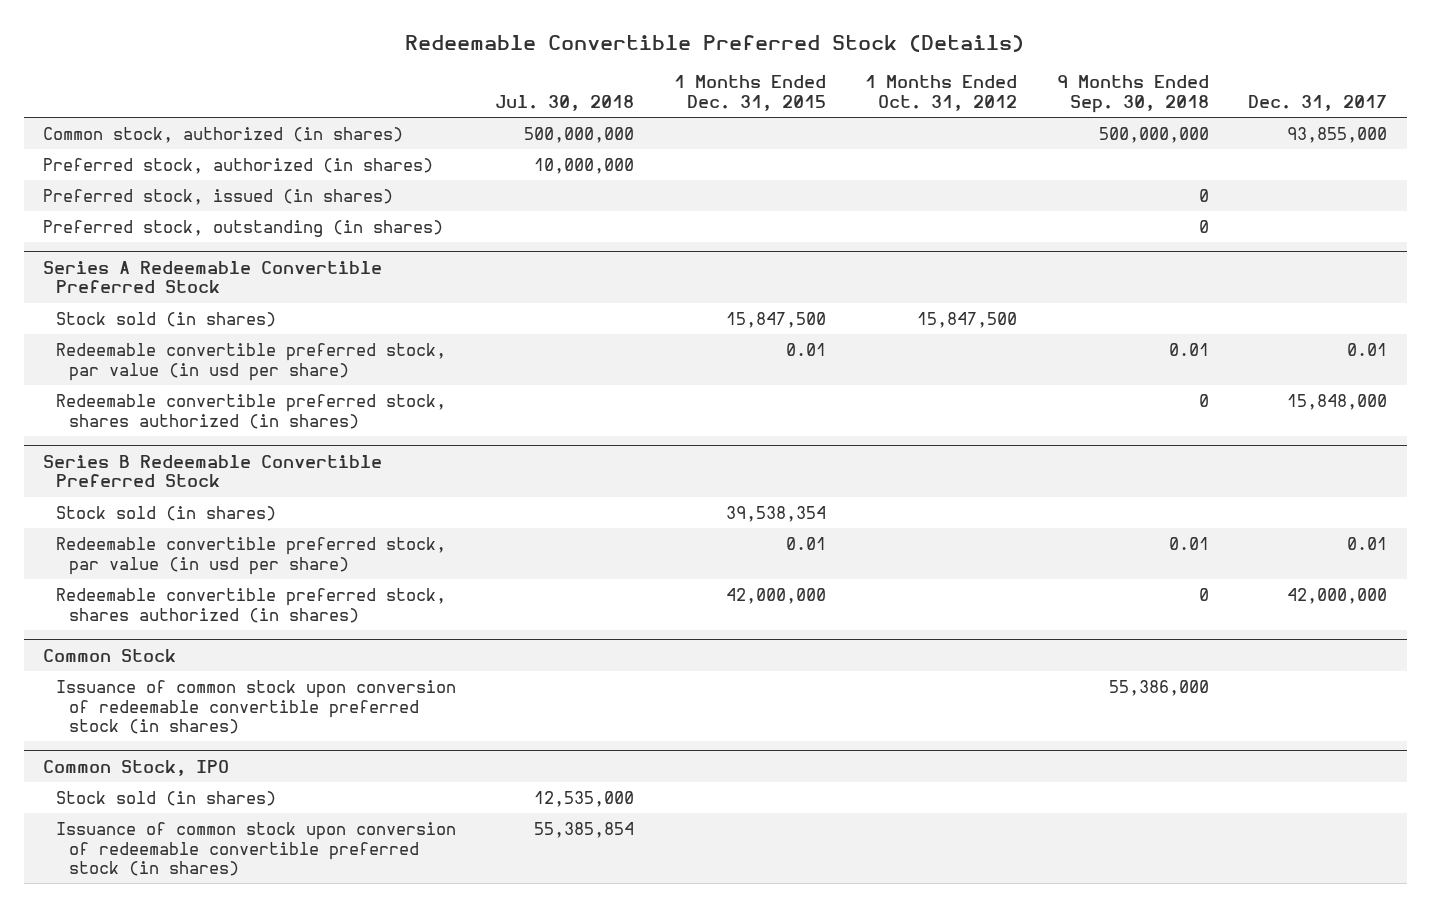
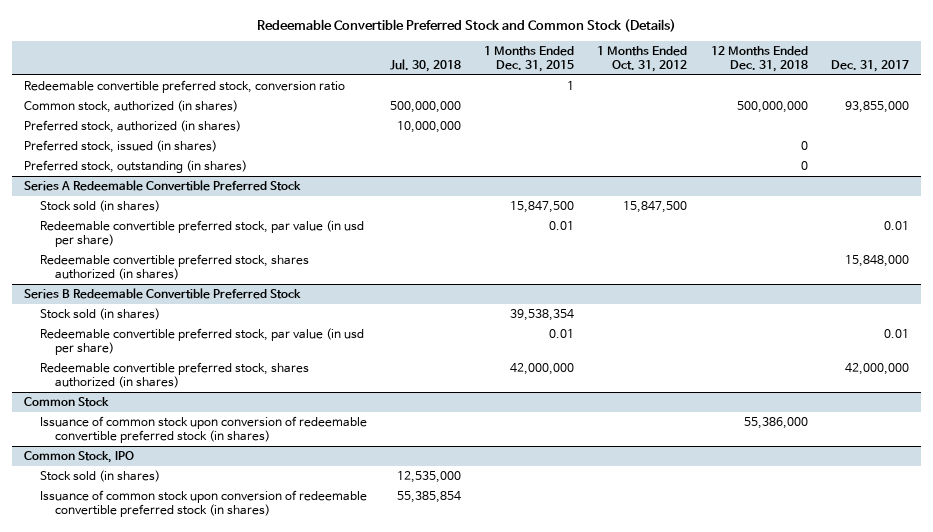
- Redeemable Convertible Preferred Stock (Details)
+ Redeemable Convertible Preferred Stock and Common Stock (Details)
- | Jul. 30, 2018 | 1 Months Ended Dec. 31, 2015 | 1 Months Ended Oct. 31, 2012 | 9 Months Ended Sep. 30, 2018 | Dec. 31, 2017
+ | Jul. 30, 2018 | 1 Months Ended Dec. 31, 2015 | 1 Months Ended Oct. 31, 2012 | 12 Months Ended Dec. 31, 2018 | Dec. 31, 2017
+ Redeemable convertible preferred stock, conversion ratio | | 1 | | |

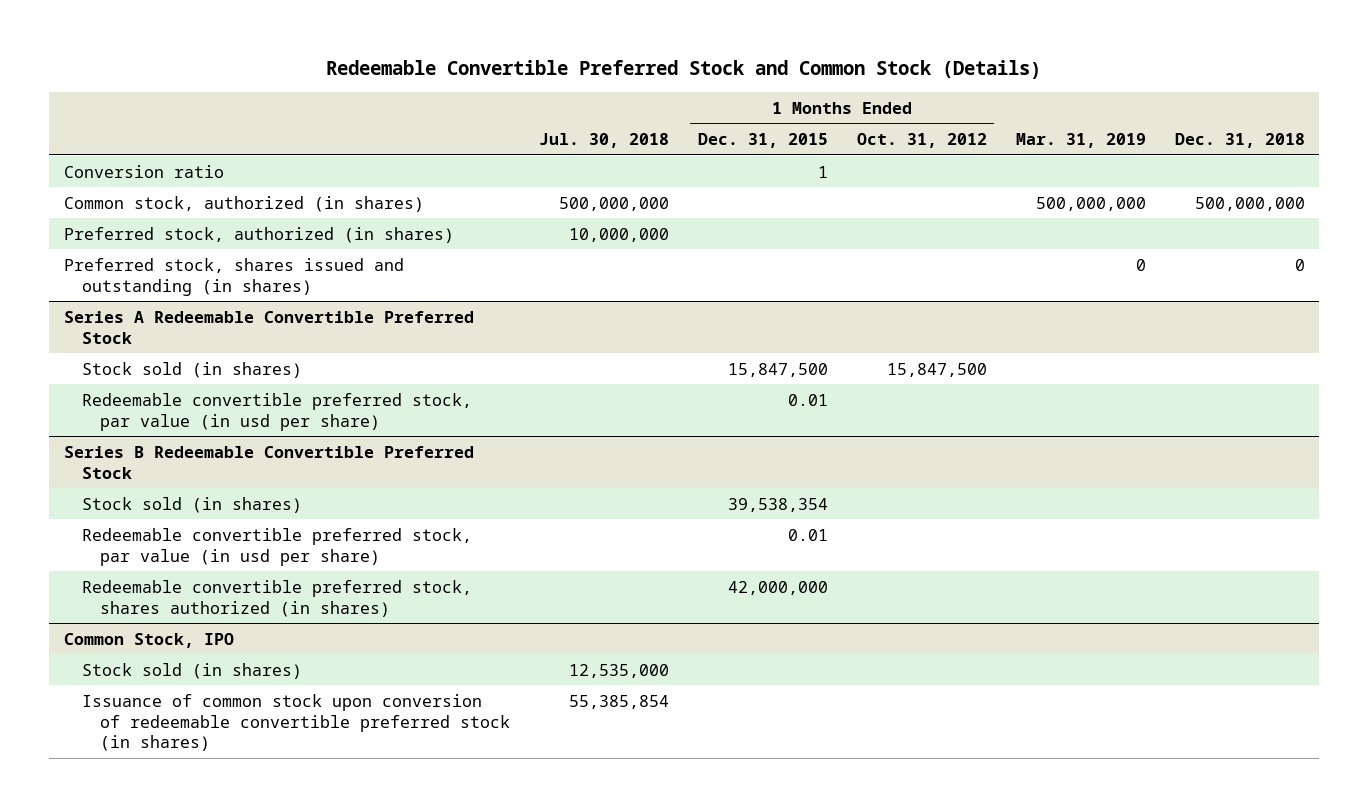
- | Jul. 30, 2018 | 1 Months Ended Dec. 31, 2015 | 1 Months Ended Oct. 31, 2012 | 12 Months Ended Dec. 31, 2018 | Dec. 31, 2017
+ | Jul. 30, 2018 | 1 Months Ended Dec. 31, 2015 | 1 Months Ended Oct. 31, 2012 | Mar. 31, 2019 | Dec. 31, 2018
- Redeemable convertible preferred stock, conversion ratio | | 1 | | |
+ Conversion ratio | | 1 | | |
- Preferred stock, issued (in shares) | | | | 0 |
- Preferred stock, outstanding (in shares) | | | | 0 |
+ Preferred stock, shares issued and outstanding (in shares) | | | | 0 | 0
@ Series A Redeemable Convertible Preferred Stock
- Redeemable convertible preferred stock, shares authorized (in shares) | | | | | 15,848,000
- Common Stock
- Issuance of common stock upon conversion of redeemable convertible preferred stock (in shares) | | | | 55,386,000 |

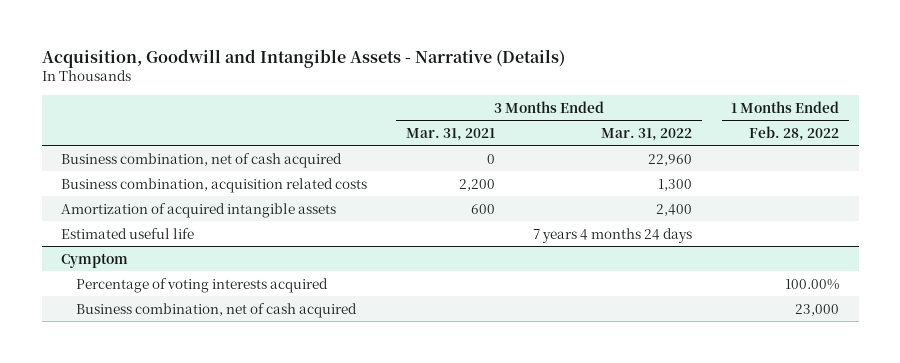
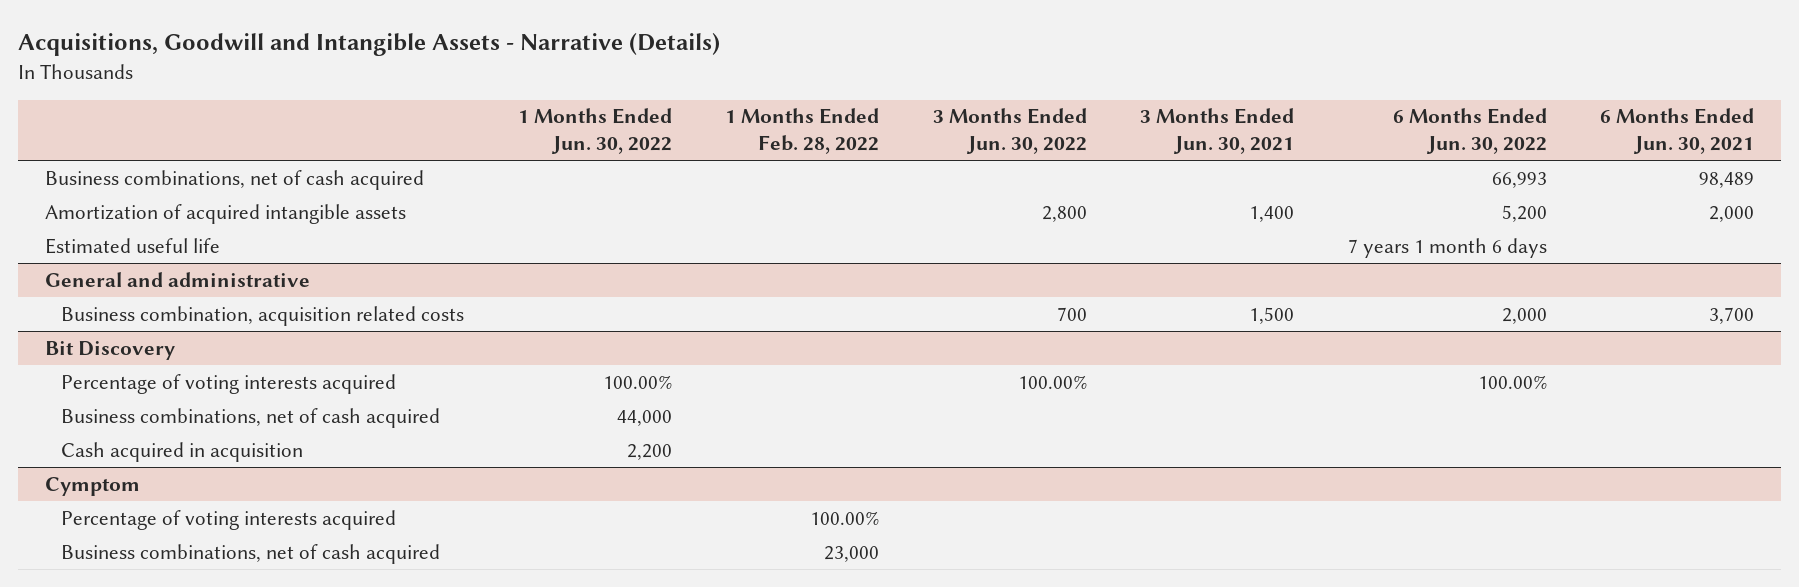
- Acquisition, Goodwill and Intangible Assets - Narrative (Details)
+ Acquisitions, Goodwill and Intangible Assets - Narrative (Details)
- | 3 Months Ended Mar. 31, 2021 | 3 Months Ended Mar. 31, 2022 | 1 Months Ended Feb. 28, 2022
+ | 1 Months Ended Jun. 30, 2022 | 1 Months Ended Feb. 28, 2022 | 3 Months Ended Jun. 30, 2022 | 3 Months Ended Jun. 30, 2021 | 6 Months Ended Jun. 30, 2022 | 6 Months Ended Jun. 30, 2021
- Business combination, net of cash acquired | 0 | 22,960 |
- Business combination, acquisition related costs | 2,200 | 1,300 |
+ Business combinations, net of cash acquired | | | | | 66,993 | 98,489
+ General and administrative
+ Business combination, acquisition related costs | | | 700 | 1,500 | 2,000 | 3,700
+ Bit Discovery
+ Percentage of voting interests acquired | 100.00% | | 100.00% | | 100.00% |
+ Business combinations, net of cash acquired | 44,000 | | | | |
+ Cash acquired in acquisition | 2,200 | | | | |
@ Cymptom
- Business combination, net of cash acquired | | | 23,000
+ Business combinations, net of cash acquired | | 23,000 | | | |

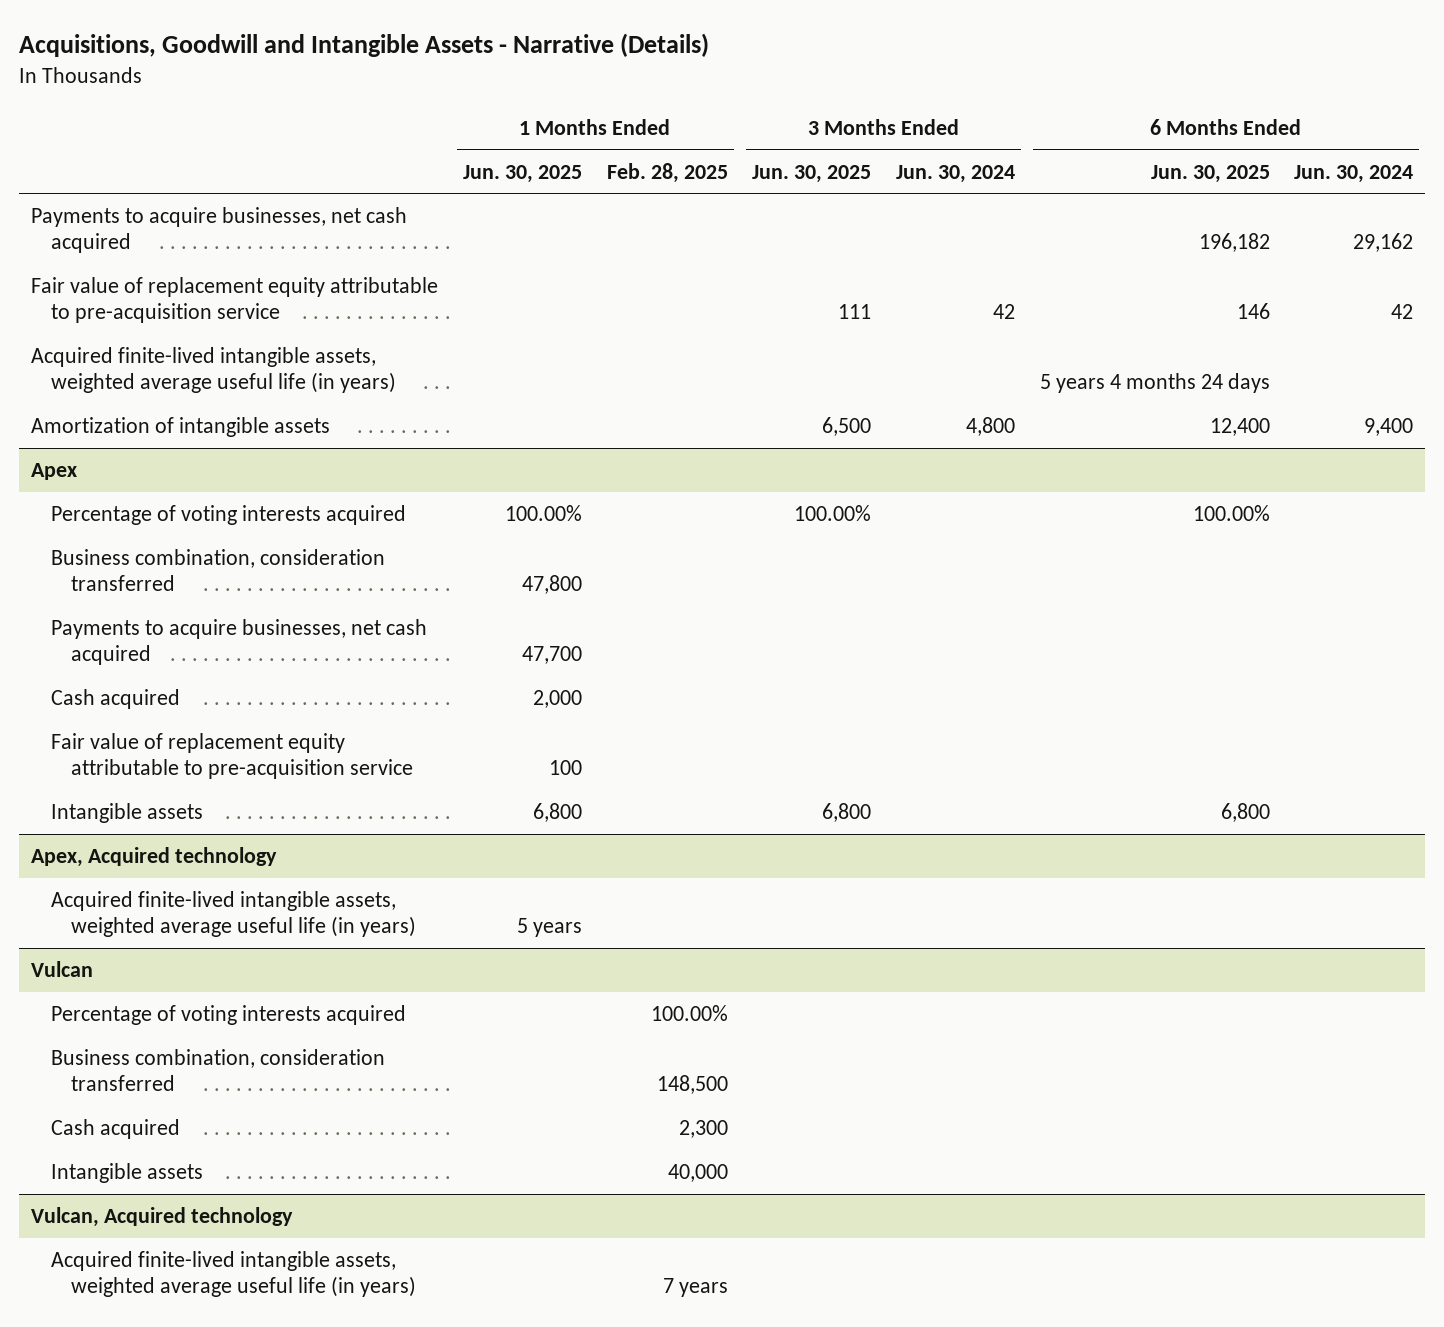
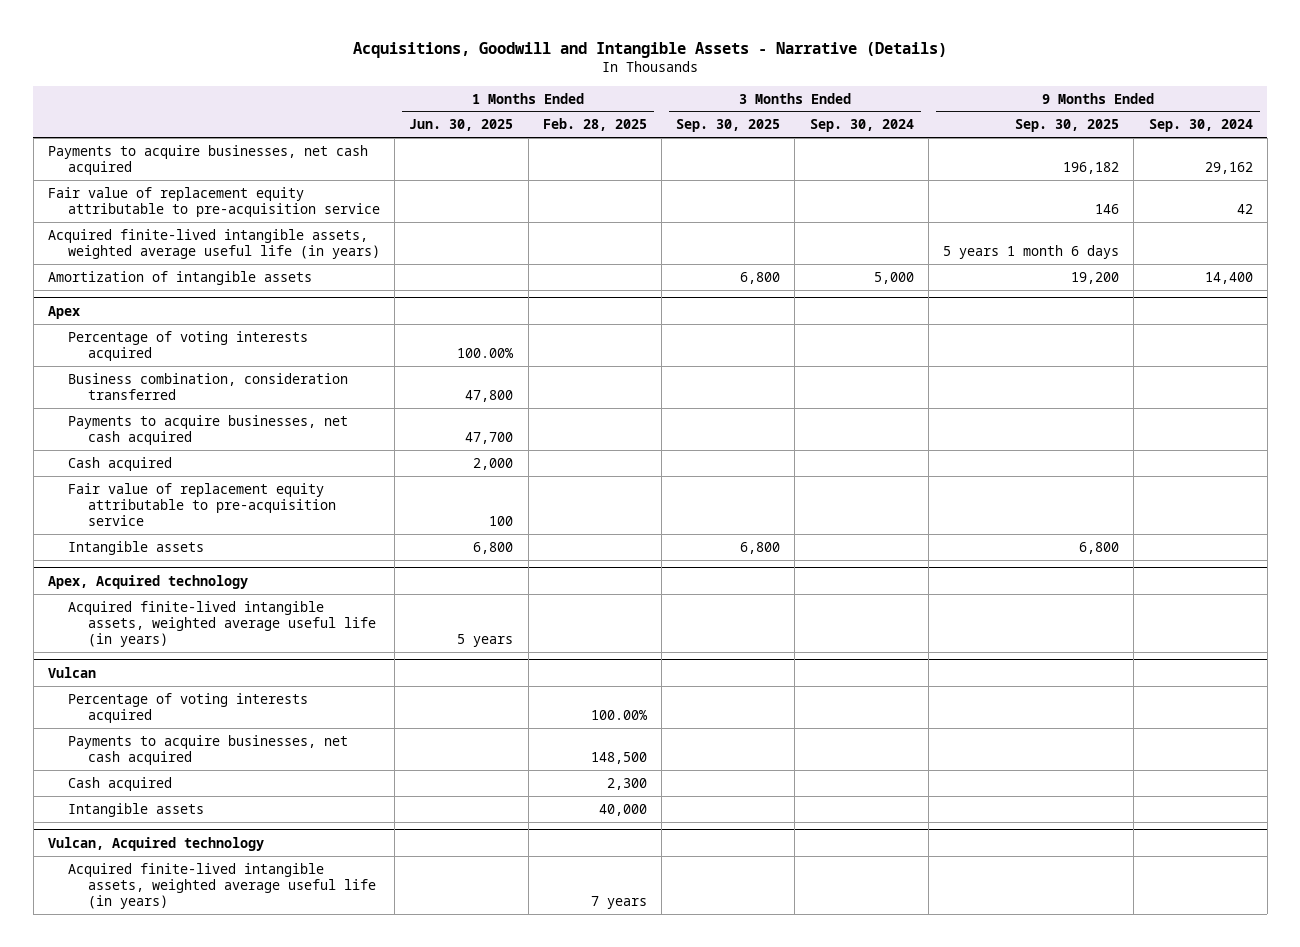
- | 1 Months Ended Jun. 30, 2025 | 1 Months Ended Feb. 28, 2025 | 3 Months Ended Jun. 30, 2025 | 3 Months Ended Jun. 30, 2024 | 6 Months Ended Jun. 30, 2025 | 6 Months Ended Jun. 30, 2024
+ | 1 Months Ended Jun. 30, 2025 | 1 Months Ended Feb. 28, 2025 | 3 Months Ended Sep. 30, 2025 | 3 Months Ended Sep. 30, 2024 | 9 Months Ended Sep. 30, 2025 | 9 Months Ended Sep. 30, 2024
@ Vulcan
- Business combination, consideration transferred | | 148,500 | | | |
+ Payments to acquire businesses, net cash acquired | | 148,500 | | | |

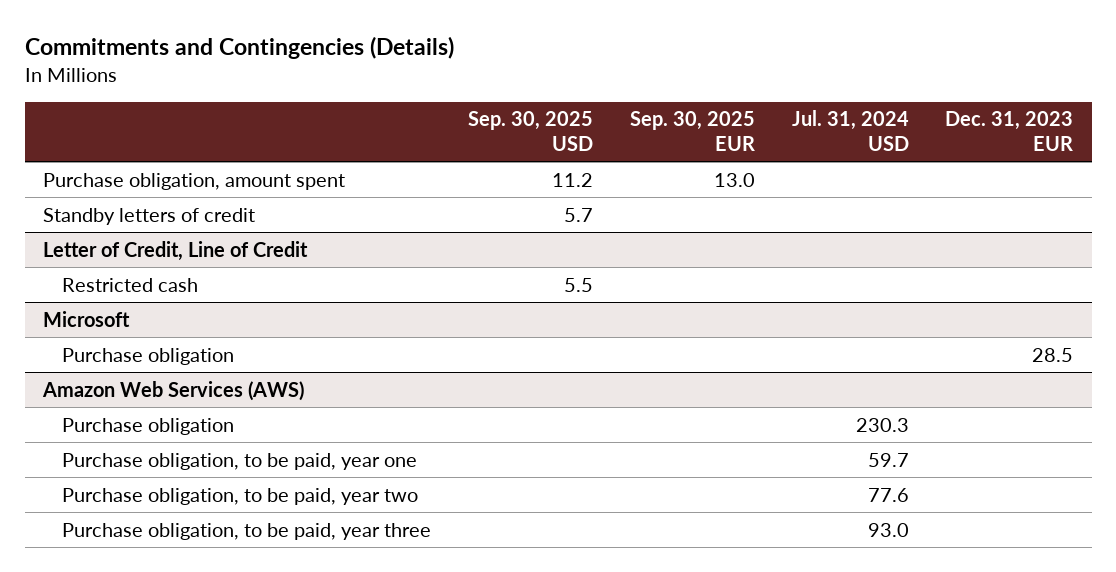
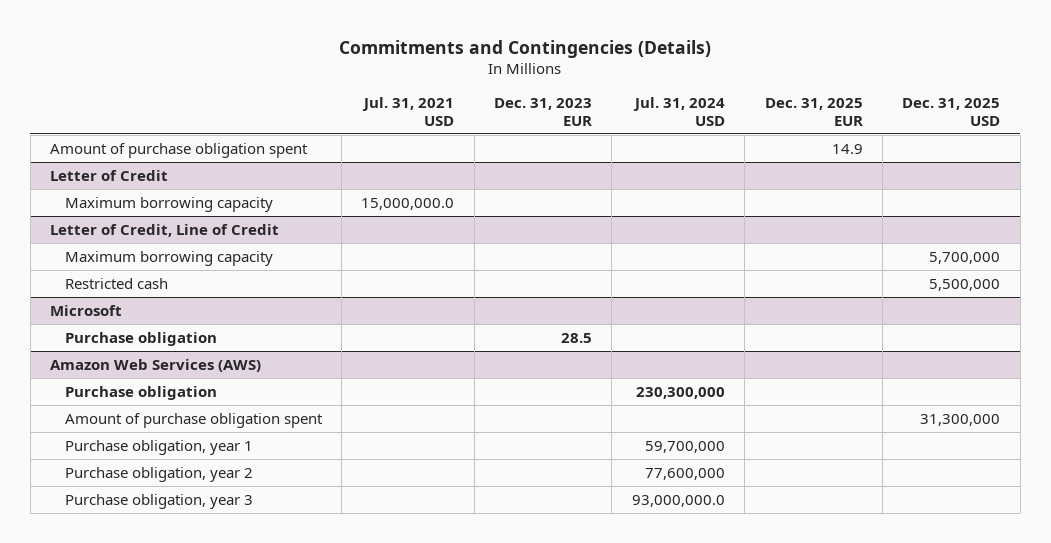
- | Sep. 30, 2025 USD | Sep. 30, 2025 EUR | Jul. 31, 2024 USD | Dec. 31, 2023 EUR
+ | Jul. 31, 2021 USD | Dec. 31, 2023 EUR | Jul. 31, 2024 USD | Dec. 31, 2025 EUR | Dec. 31, 2025 USD
- Purchase obligation, amount spent | 11.2 | 13.0 | |
- Standby letters of credit | 5.7 | | |
+ Amount of purchase obligation spent | | | | 14.9 |
+ Letter of Credit
+ Maximum borrowing capacity | 15,000,000.0 | | | |
@ Letter of Credit, Line of Credit
+ Maximum borrowing capacity | | | | | 5,700,000
@ Amazon Web Services (AWS)
- Purchase obligation | | | 230.3 |
- Purchase obligation, to be paid, year one | | | 59.7 |
- Purchase obligation, to be paid, year two | | | 77.6 |
- Purchase obligation, to be paid, year three | | | 93.0 |
+ Purchase obligation | | | 230,300,000 | |
+ Amount of purchase obligation spent | | | | | 31,300,000
+ Purchase obligation, year 1 | | | 59,700,000 | |
+ Purchase obligation, year 2 | | | 77,600,000 | |
+ Purchase obligation, year 3 | | | 93,000,000.0 | |

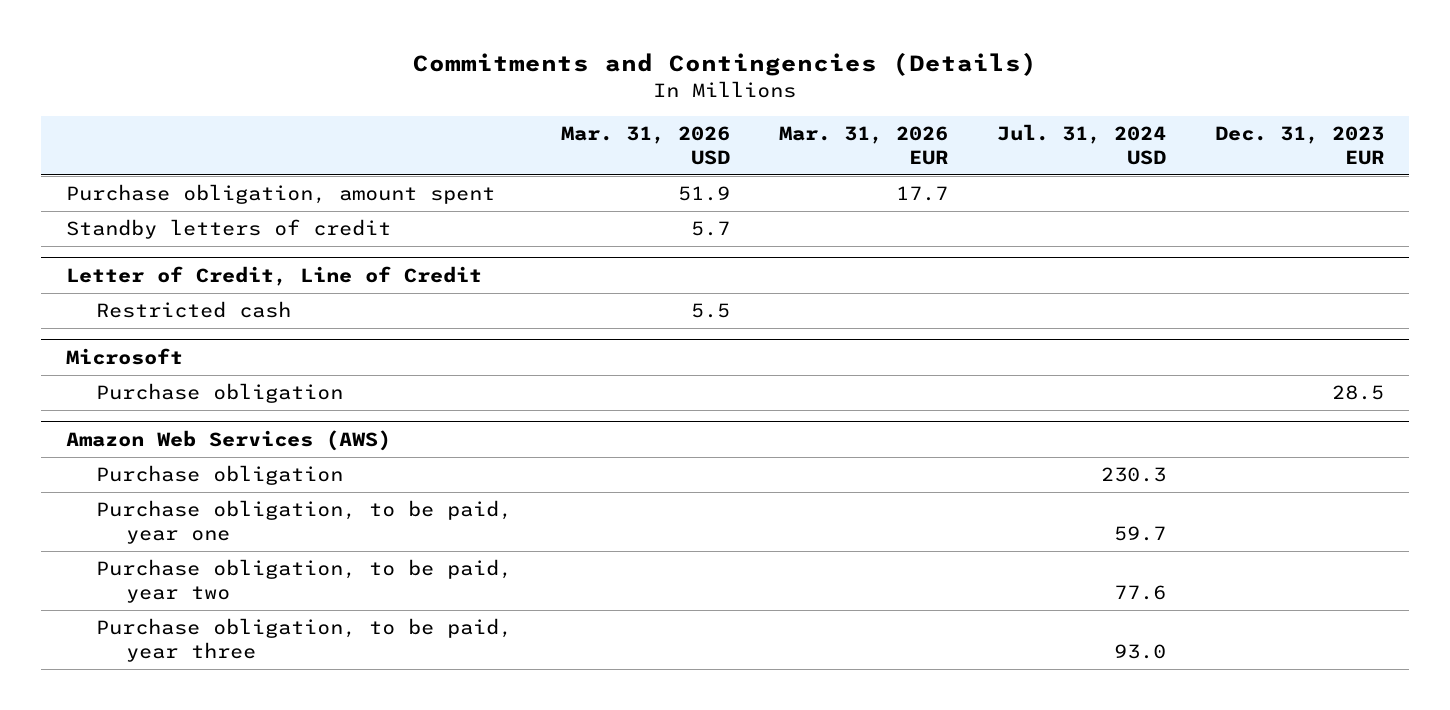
- | Jul. 31, 2021 USD | Dec. 31, 2023 EUR | Jul. 31, 2024 USD | Dec. 31, 2025 EUR | Dec. 31, 2025 USD
+ | Mar. 31, 2026 USD | Mar. 31, 2026 EUR | Jul. 31, 2024 USD | Dec. 31, 2023 EUR
- Amount of purchase obligation spent | | | | 14.9 |
- Letter of Credit
- Maximum borrowing capacity | 15,000,000.0 | | | |
+ Purchase obligation, amount spent | 51.9 | 17.7 | |
+ Standby letters of credit | 5.7 | | |
@ Letter of Credit, Line of Credit
- Maximum borrowing capacity | | | | | 5,700,000
@ Amazon Web Services (AWS)
- Purchase obligation | | | 230,300,000 | |
- Amount of purchase obligation spent | | | | | 31,300,000
- Purchase obligation, year 1 | | | 59,700,000 | |
- Purchase obligation, year 2 | | | 77,600,000 | |
- Purchase obligation, year 3 | | | 93,000,000.0 | |
+ Purchase obligation | | | 230.3 |
+ Purchase obligation, to be paid, year one | | | 59.7 |
+ Purchase obligation, to be paid, year two | | | 77.6 |
+ Purchase obligation, to be paid, year three | | | 93.0 |

